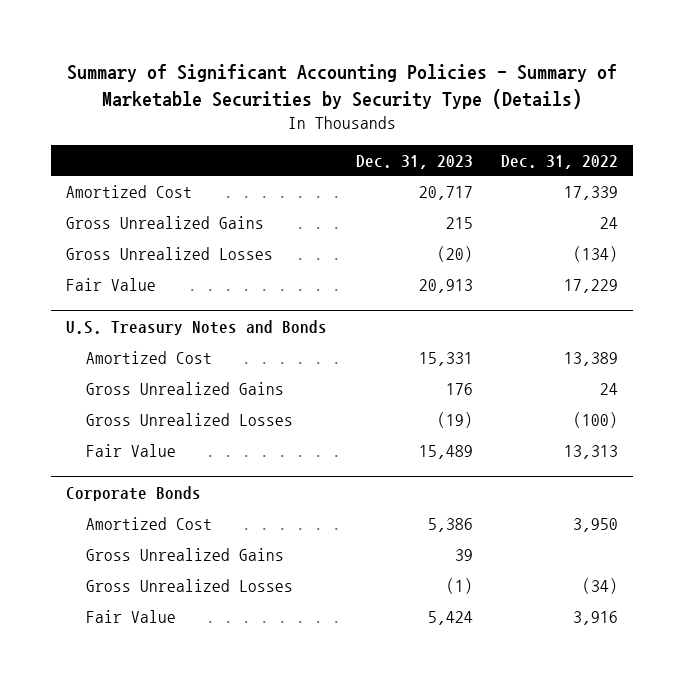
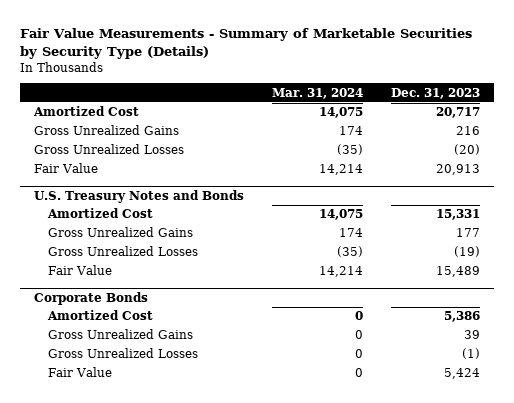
- Summary of Significant Accounting Policies - Summary of Marketable Securities by Security Type (Details)
+ Fair Value Measurements - Summary of Marketable Securities by Security Type (Details)
- | Dec. 31, 2023 | Dec. 31, 2022
+ | Mar. 31, 2024 | Dec. 31, 2023
- Gross Unrealized Gains | 215 | 24
+ Gross Unrealized Gains | 174 | 216
@ U.S. Treasury Notes and Bonds
- Gross Unrealized Gains | 176 | 24
+ Gross Unrealized Gains | 174 | 177

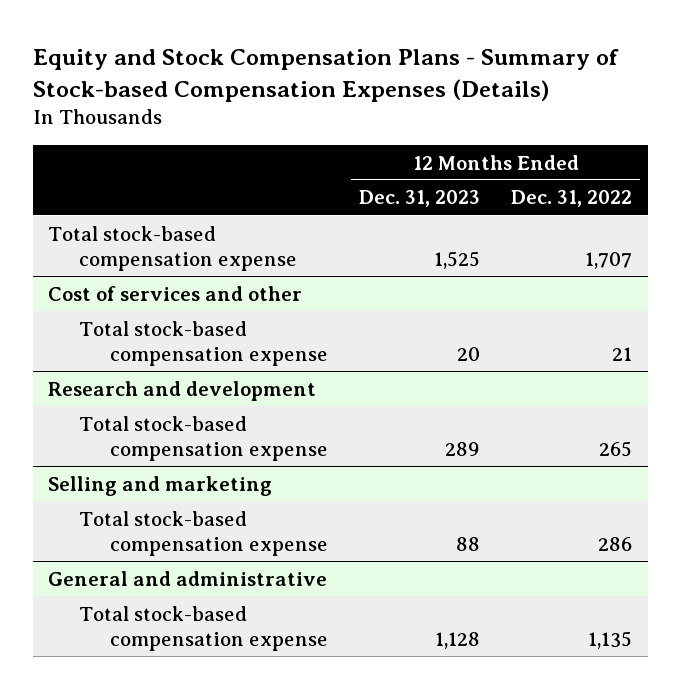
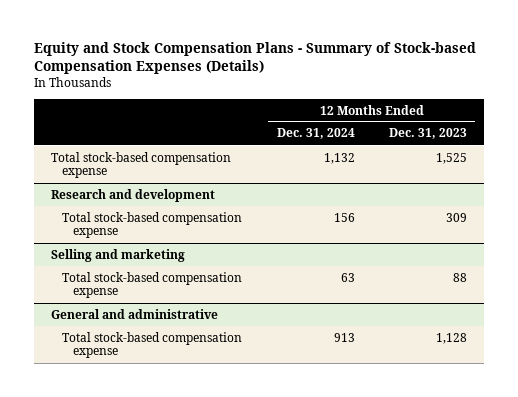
- | 12 Months Ended Dec. 31, 2023 | 12 Months Ended Dec. 31, 2022
+ | 12 Months Ended Dec. 31, 2024 | 12 Months Ended Dec. 31, 2023
- Cost of services and other
- Total stock-based compensation expense | 20 | 21
@ Research and development
- Total stock-based compensation expense | 289 | 265
+ Total stock-based compensation expense | 156 | 309

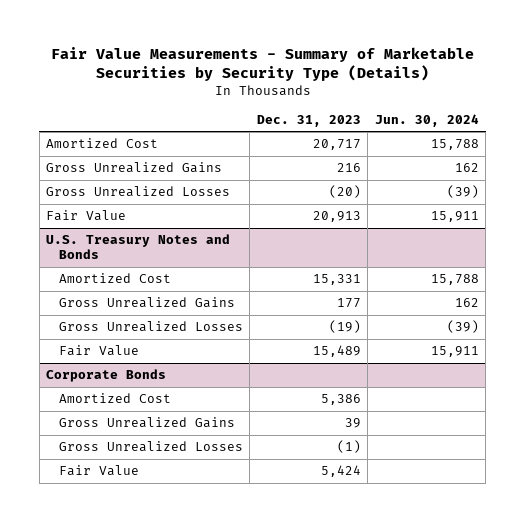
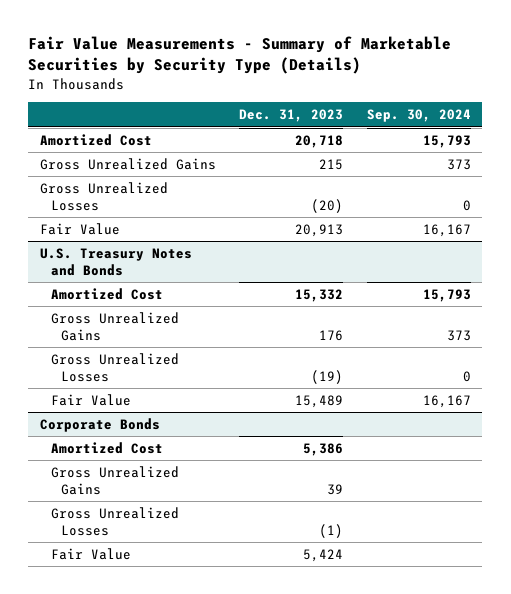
- | Dec. 31, 2023 | Jun. 30, 2024
+ | Dec. 31, 2023 | Sep. 30, 2024
- Amortized Cost | 20,717 | 15,788
- Gross Unrealized Gains | 216 | 162
+ Amortized Cost | 20,718 | 15,793
+ Gross Unrealized Gains | 215 | 373
@ U.S. Treasury Notes and Bonds
- Amortized Cost | 15,331 | 15,788
- Gross Unrealized Gains | 177 | 162
+ Amortized Cost | 15,332 | 15,793
+ Gross Unrealized Gains | 176 | 373

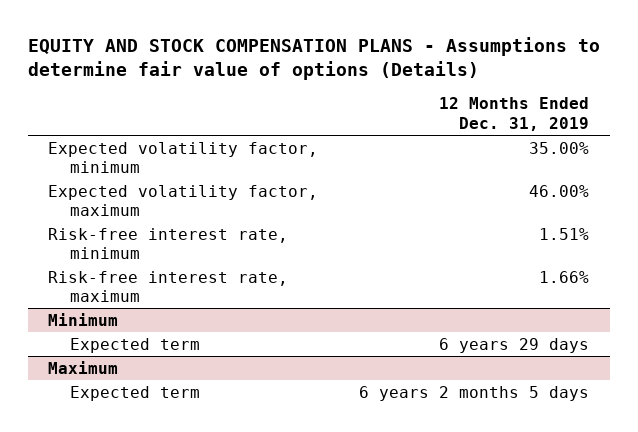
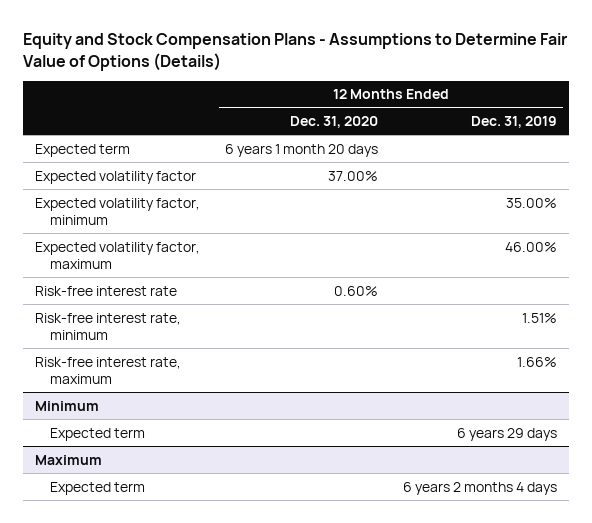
- EQUITY AND STOCK COMPENSATION PLANS - Assumptions to determine fair value of options (Details)
+ Equity and Stock Compensation Plans - Assumptions to Determine Fair Value of Options (Details)
- | 12 Months Ended Dec. 31, 2019
+ | 12 Months Ended Dec. 31, 2020 | 12 Months Ended Dec. 31, 2019
+ Expected term | 6 years 1 month 20 days |
+ Expected volatility factor | 37.00% |
+ Risk-free interest rate | 0.60% |
@ Maximum
- Expected term | 6 years 2 months 5 days
+ Expected term | | 6 years 2 months 4 days

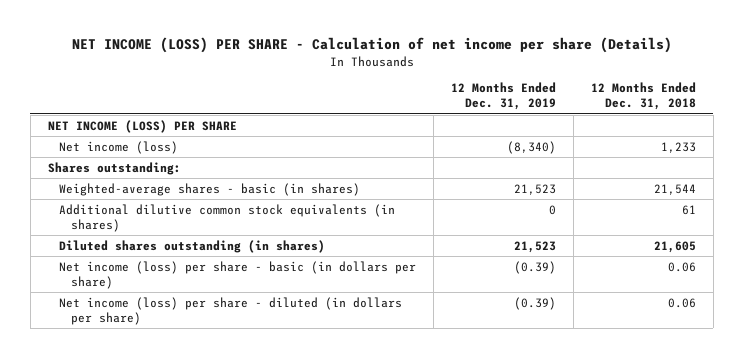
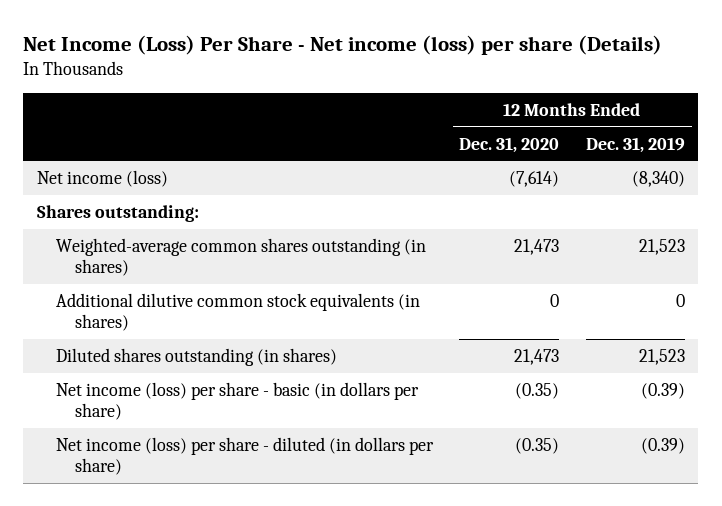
- NET INCOME (LOSS) PER SHARE - Calculation of net income per share (Details)
+ Net Income (Loss) Per Share - Net income (loss) per share (Details)
- | 12 Months Ended Dec. 31, 2019 | 12 Months Ended Dec. 31, 2018
+ | 12 Months Ended Dec. 31, 2020 | 12 Months Ended Dec. 31, 2019
- NET INCOME (LOSS) PER SHARE
- Weighted-average shares - basic (in shares) | 21,523 | 21,544
+ Weighted-average common shares outstanding (in shares) | 21,473 | 21,523

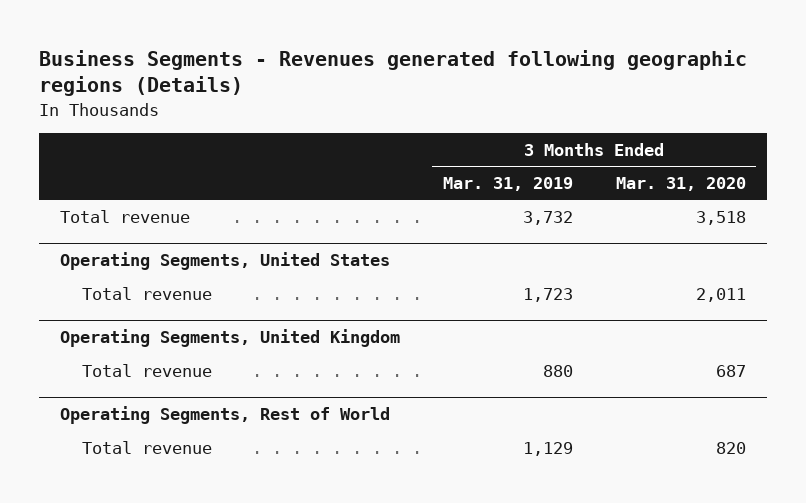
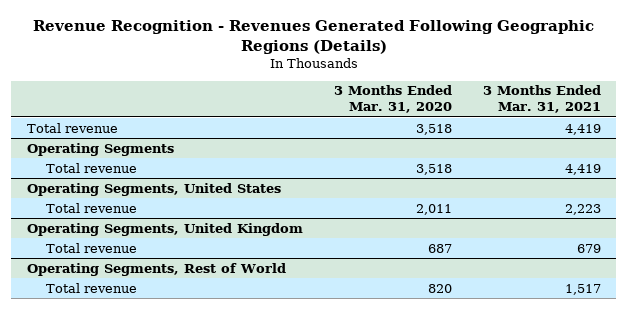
- Business Segments - Revenues generated following geographic regions (Details)
+ Revenue Recognition - Revenues Generated Following Geographic Regions (Details)
- | 3 Months Ended Mar. 31, 2019 | 3 Months Ended Mar. 31, 2020
+ | 3 Months Ended Mar. 31, 2020 | 3 Months Ended Mar. 31, 2021
+ Operating Segments
+ Total revenue | 3,518 | 4,419

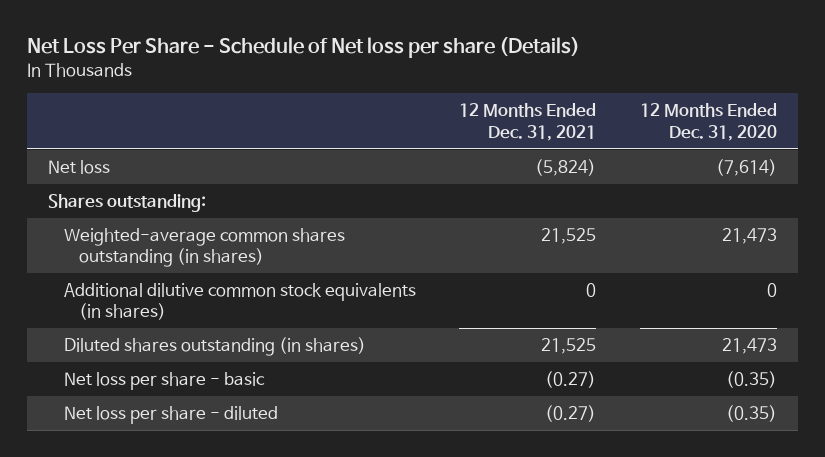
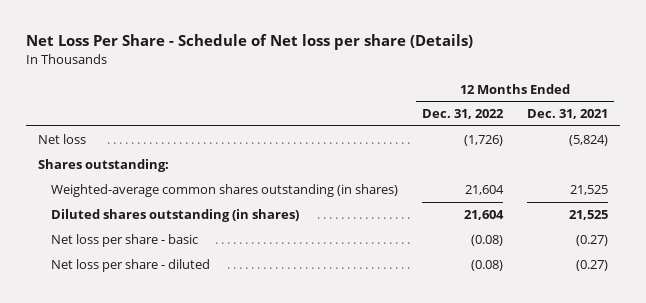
- | 12 Months Ended Dec. 31, 2021 | 12 Months Ended Dec. 31, 2020
+ | 12 Months Ended Dec. 31, 2022 | 12 Months Ended Dec. 31, 2021
- Additional dilutive common stock equivalents (in shares) | 0 | 0

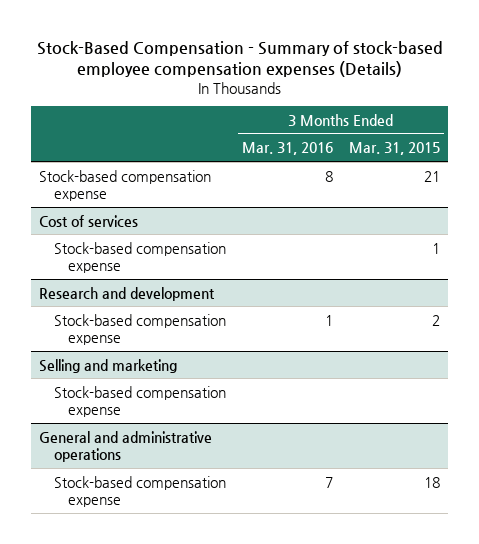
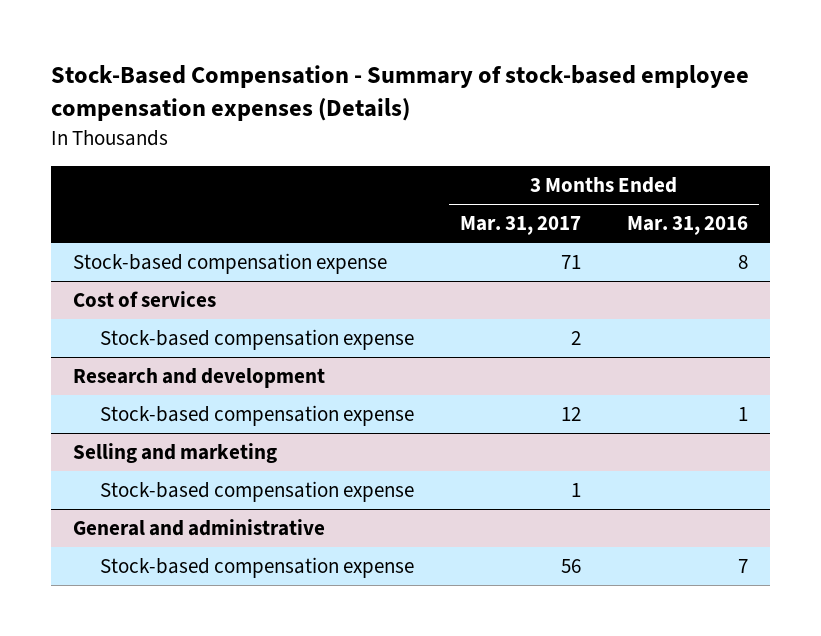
- | 3 Months Ended Mar. 31, 2016 | 3 Months Ended Mar. 31, 2015
+ | 3 Months Ended Mar. 31, 2017 | 3 Months Ended Mar. 31, 2016
- General and administrative operations
+ General and administrative

